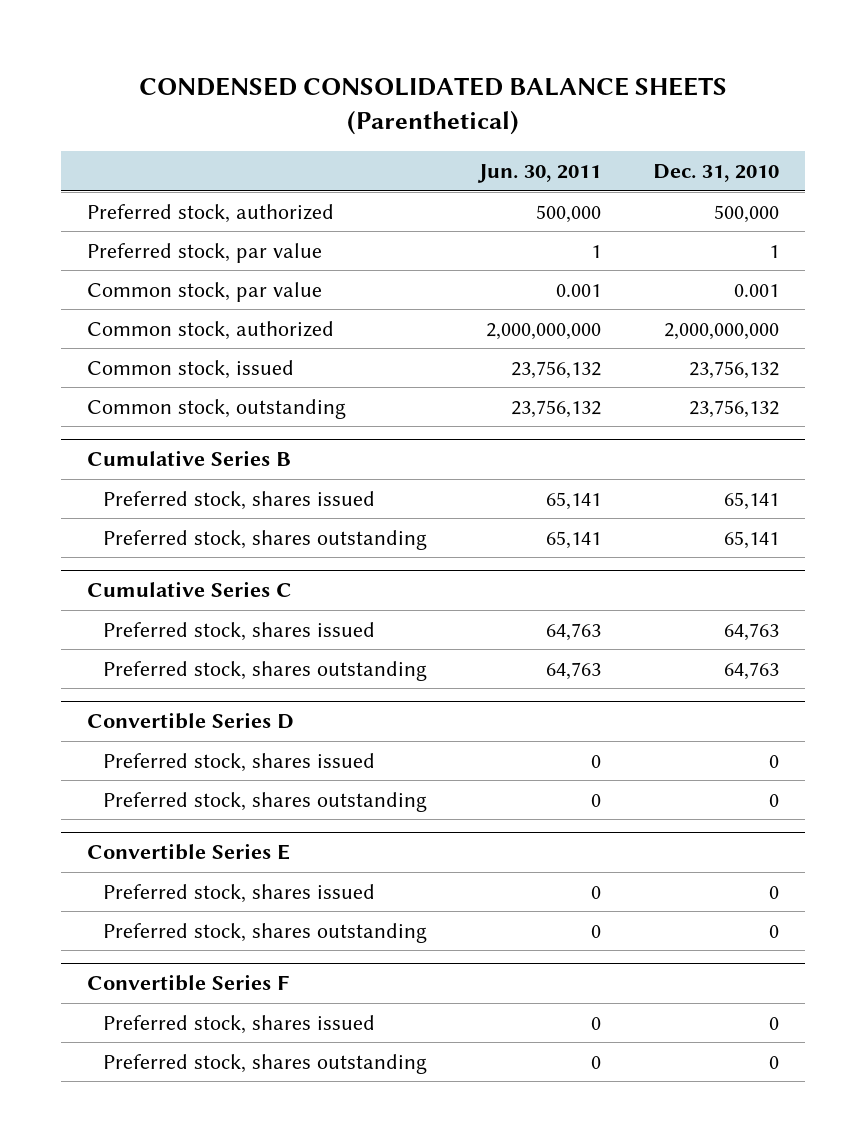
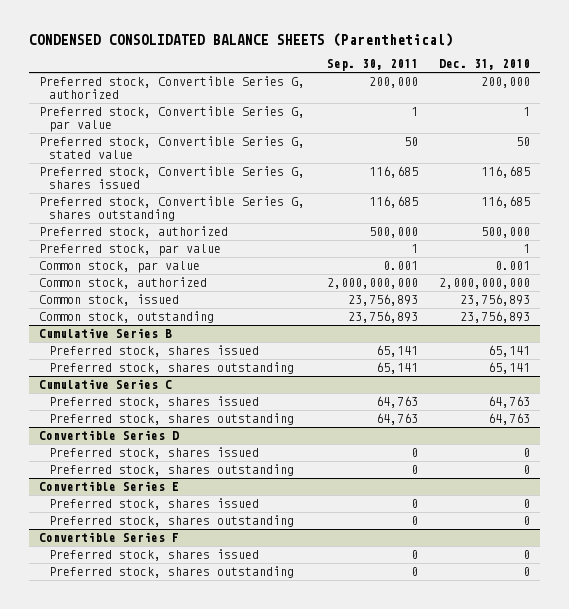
- | Jun. 30, 2011 | Dec. 31, 2010
+ | Sep. 30, 2011 | Dec. 31, 2010
+ Preferred stock, Convertible Series G, authorized | 200,000 | 200,000
+ Preferred stock, Convertible Series G, par value | 1 | 1
+ Preferred stock, Convertible Series G, stated value | 50 | 50
+ Preferred stock, Convertible Series G, shares issued | 116,685 | 116,685
+ Preferred stock, Convertible Series G, shares outstanding | 116,685 | 116,685
- Common stock, issued | 23,756,132 | 23,756,132
- Common stock, outstanding | 23,756,132 | 23,756,132
+ Common stock, issued | 23,756,893 | 23,756,893
+ Common stock, outstanding | 23,756,893 | 23,756,893

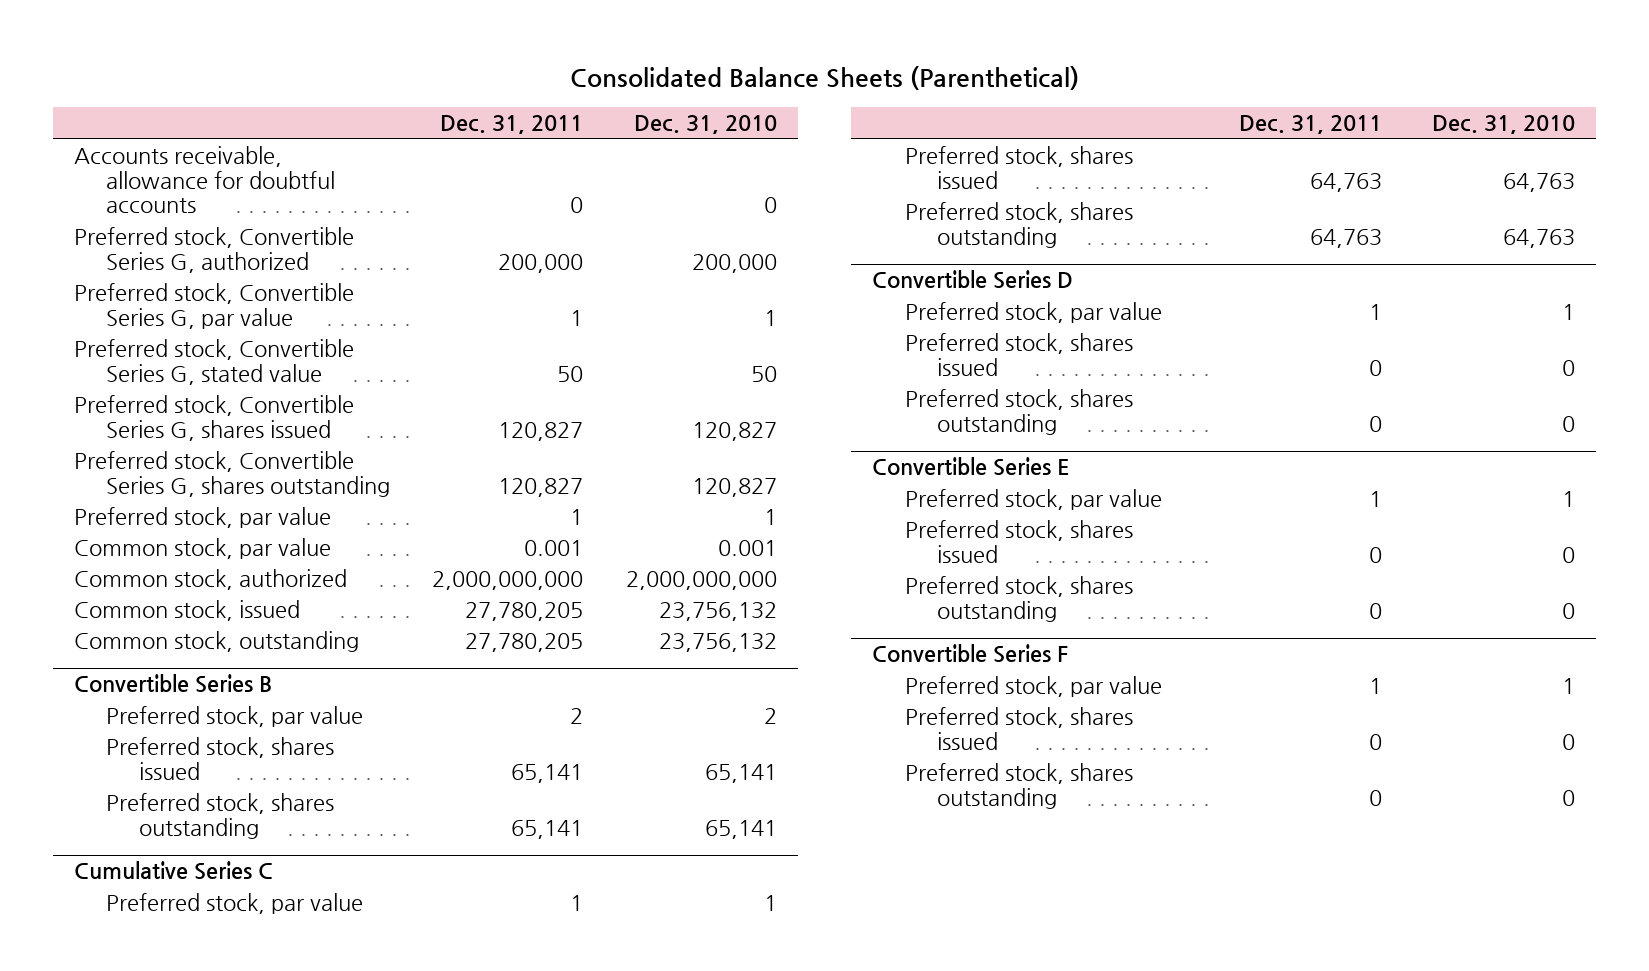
- CONDENSED CONSOLIDATED BALANCE SHEETS (Parenthetical)
+ Consolidated Balance Sheets (Parenthetical)
- | Sep. 30, 2011 | Dec. 31, 2010
+ | Dec. 31, 2011 | Dec. 31, 2010
+ Accounts receivable, allowance for doubtful accounts | 0 | 0
- Preferred stock, Convertible Series G, shares issued | 116,685 | 116,685
- Preferred stock, Convertible Series G, shares outstanding | 116,685 | 116,685
- Preferred stock, authorized | 500,000 | 500,000
+ Preferred stock, Convertible Series G, shares issued | 120,827 | 120,827
+ Preferred stock, Convertible Series G, shares outstanding | 120,827 | 120,827
- Common stock, issued | 23,756,893 | 23,756,893
- Common stock, outstanding | 23,756,893 | 23,756,893
- Cumulative Series B
+ Common stock, issued | 27,780,205 | 23,756,132
+ Common stock, outstanding | 27,780,205 | 23,756,132
+ Convertible Series B
+ Preferred stock, par value | 2 | 2
@ Cumulative Series C
+ Preferred stock, par value | 1 | 1
@ Convertible Series D
+ Preferred stock, par value | 1 | 1
@ Convertible Series E
+ Preferred stock, par value | 1 | 1
@ Convertible Series F
+ Preferred stock, par value | 1 | 1

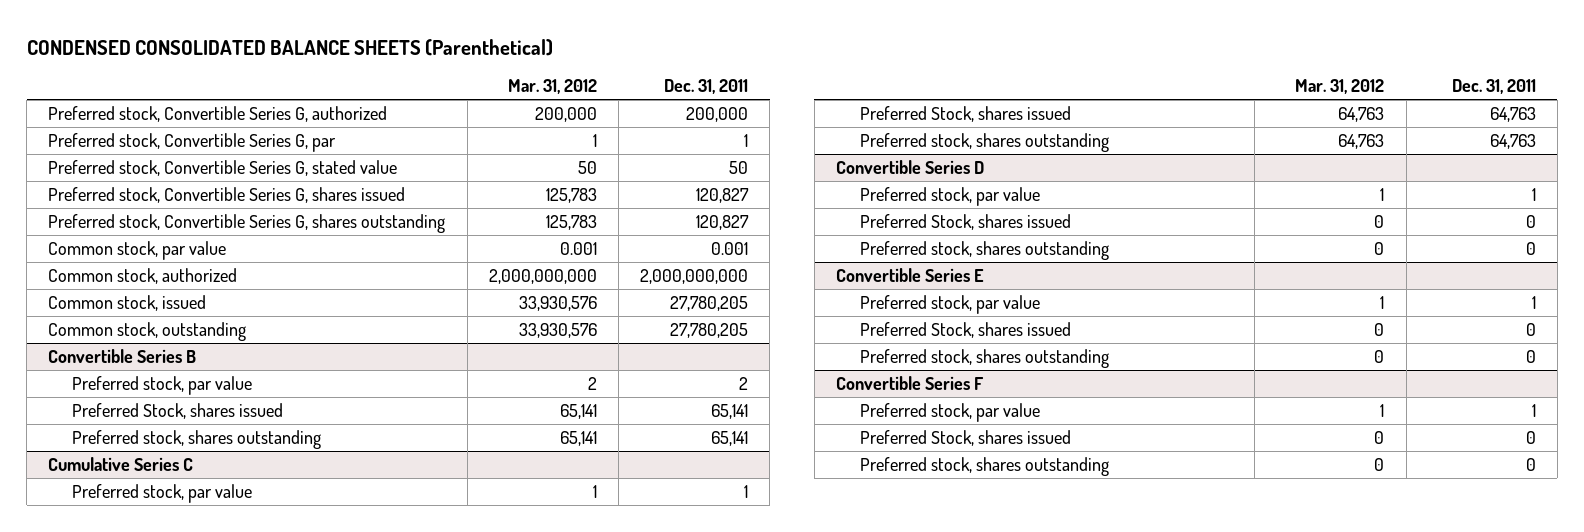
- Consolidated Balance Sheets (Parenthetical)
+ CONDENSED CONSOLIDATED BALANCE SHEETS (Parenthetical)
- | Dec. 31, 2011 | Dec. 31, 2010
+ | Mar. 31, 2012 | Dec. 31, 2011
- Accounts receivable, allowance for doubtful accounts | 0 | 0
- Preferred stock, Convertible Series G, par value | 1 | 1
+ Preferred stock, Convertible Series G, par | 1 | 1
- Preferred stock, par value | 1 | 1
@ Convertible Series B
- Preferred stock, shares issued | 65,141 | 65,141
+ Preferred Stock, shares issued | 65,141 | 65,141
@ Cumulative Series C
- Preferred stock, shares issued | 64,763 | 64,763
+ Preferred Stock, shares issued | 64,763 | 64,763
@ Convertible Series D
- Preferred stock, shares issued | 0 | 0
+ Preferred Stock, shares issued | 0 | 0
@ Convertible Series E
- Preferred stock, shares issued | 0 | 0
+ Preferred Stock, shares issued | 0 | 0
@ Convertible Series F
- Preferred stock, shares issued | 0 | 0
+ Preferred Stock, shares issued | 0 | 0

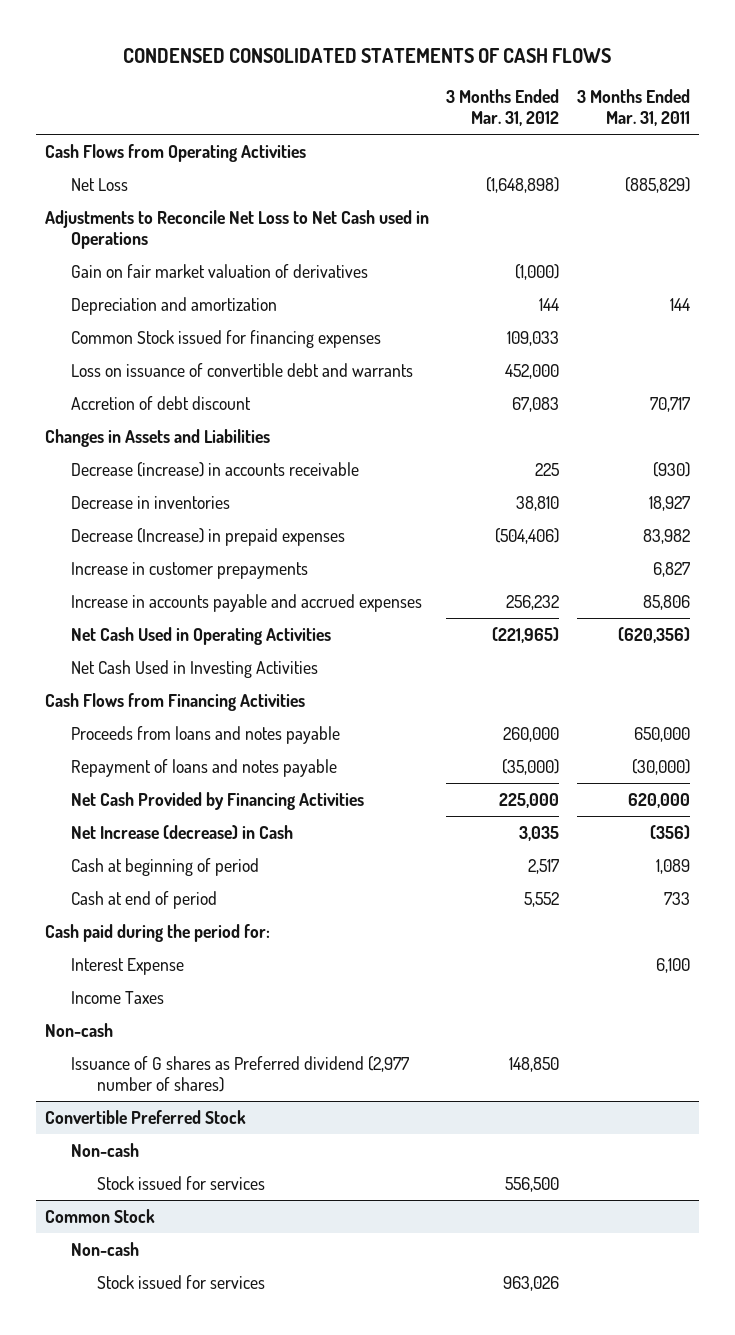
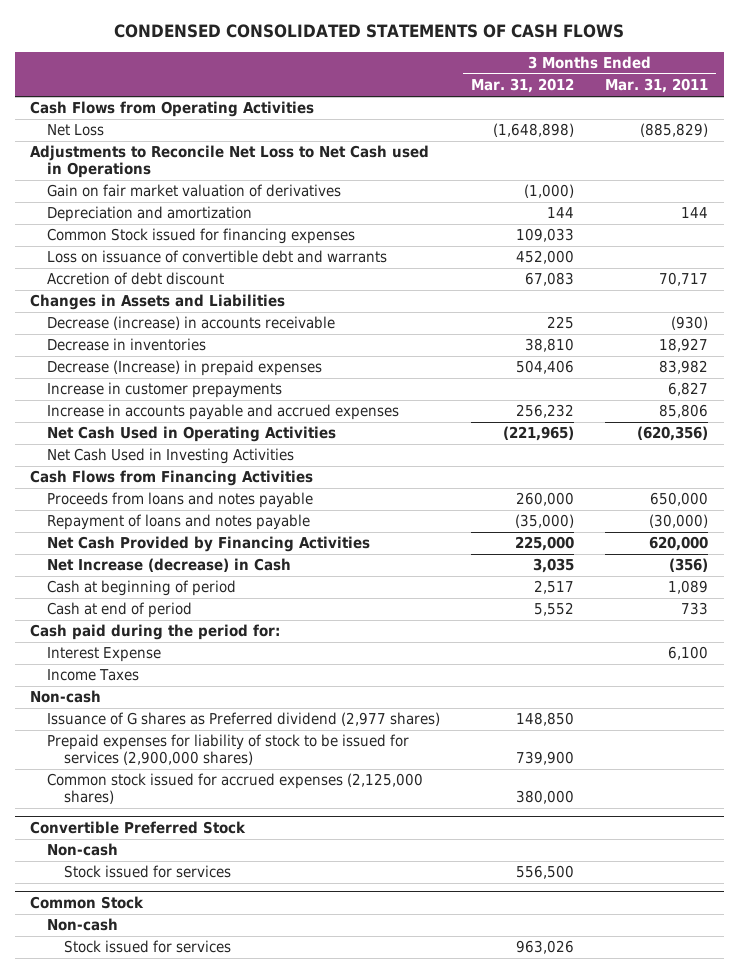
- Decrease (Increase) in prepaid expenses | (504,406) | 83,982
+ Decrease (Increase) in prepaid expenses | 504,406 | 83,982
- Issuance of G shares as Preferred dividend (2,977 number of shares) | 148,850 |
+ Issuance of G shares as Preferred dividend (2,977 shares) | 148,850 |
+ Prepaid expenses for liability of stock to be issued for services (2,900,000 shares) | 739,900 |
+ Common stock issued for accrued expenses (2,125,000 shares) | 380,000 |

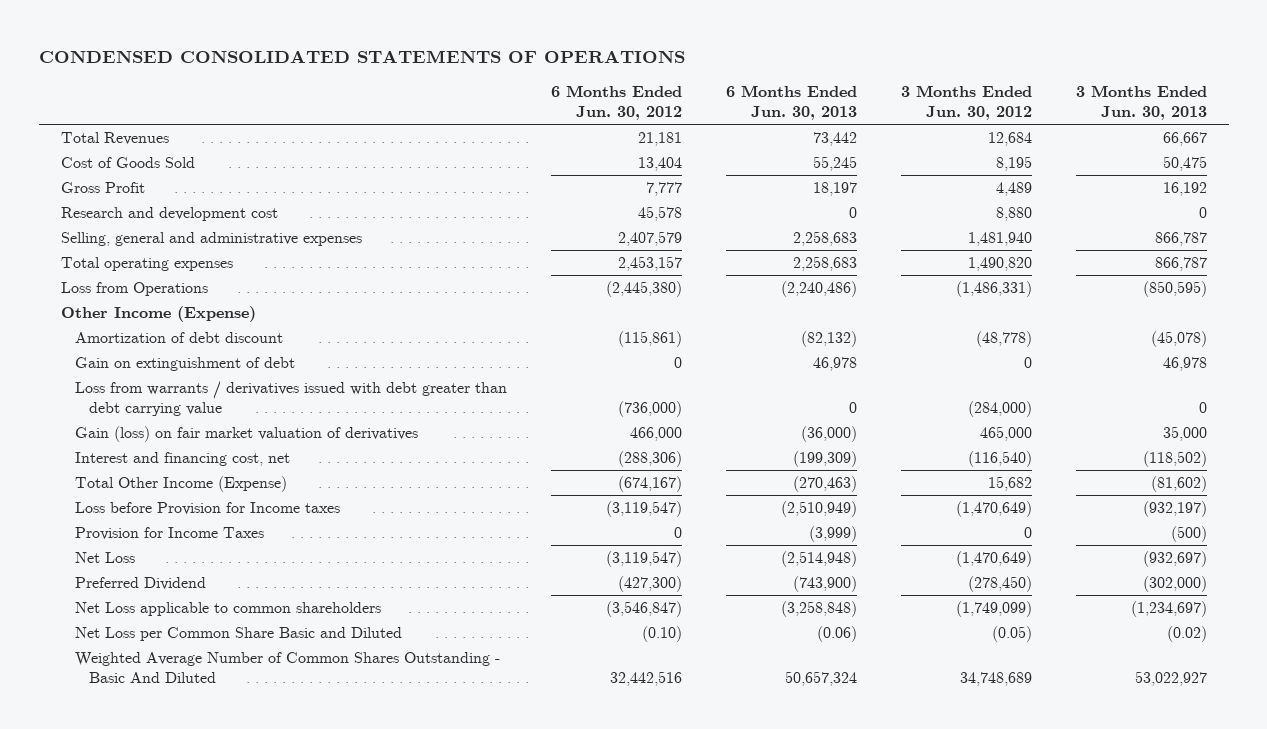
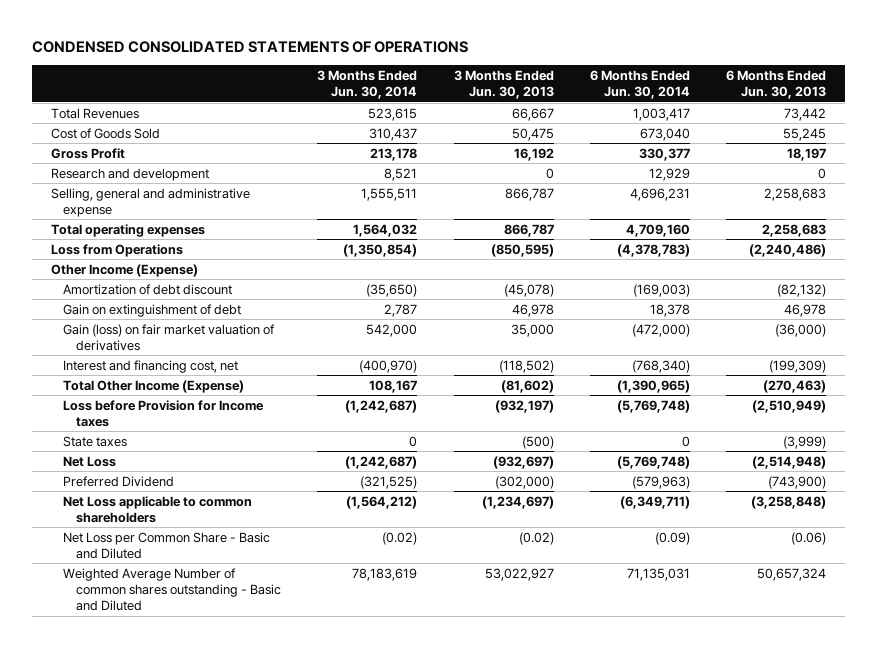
- | 6 Months Ended Jun. 30, 2012 | 6 Months Ended Jun. 30, 2013 | 3 Months Ended Jun. 30, 2012 | 3 Months Ended Jun. 30, 2013
+ | 3 Months Ended Jun. 30, 2014 | 3 Months Ended Jun. 30, 2013 | 6 Months Ended Jun. 30, 2014 | 6 Months Ended Jun. 30, 2013
- Research and development cost | 45,578 | 0 | 8,880 | 0
- Selling, general and administrative expenses | 2,407,579 | 2,258,683 | 1,481,940 | 866,787
+ Research and development | 8,521 | 0 | 12,929 | 0
+ Selling, general and administrative expense | 1,555,511 | 866,787 | 4,696,231 | 2,258,683
- Loss from warrants / derivatives issued with debt greater than debt carrying value | (736,000) | 0 | (284,000) | 0
- Provision for Income Taxes | 0 | (3,999) | 0 | (500)
+ State taxes | 0 | (500) | 0 | (3,999)
- Net Loss per Common Share Basic and Diluted | (0.10) | (0.06) | (0.05) | (0.02)
- Weighted Average Number of Common Shares Outstanding - Basic And Diluted | 32,442,516 | 50,657,324 | 34,748,689 | 53,022,927
+ Net Loss per Common Share - Basic and Diluted | (0.02) | (0.02) | (0.09) | (0.06)
+ Weighted Average Number of common shares outstanding - Basic and Diluted | 78,183,619 | 53,022,927 | 71,135,031 | 50,657,324

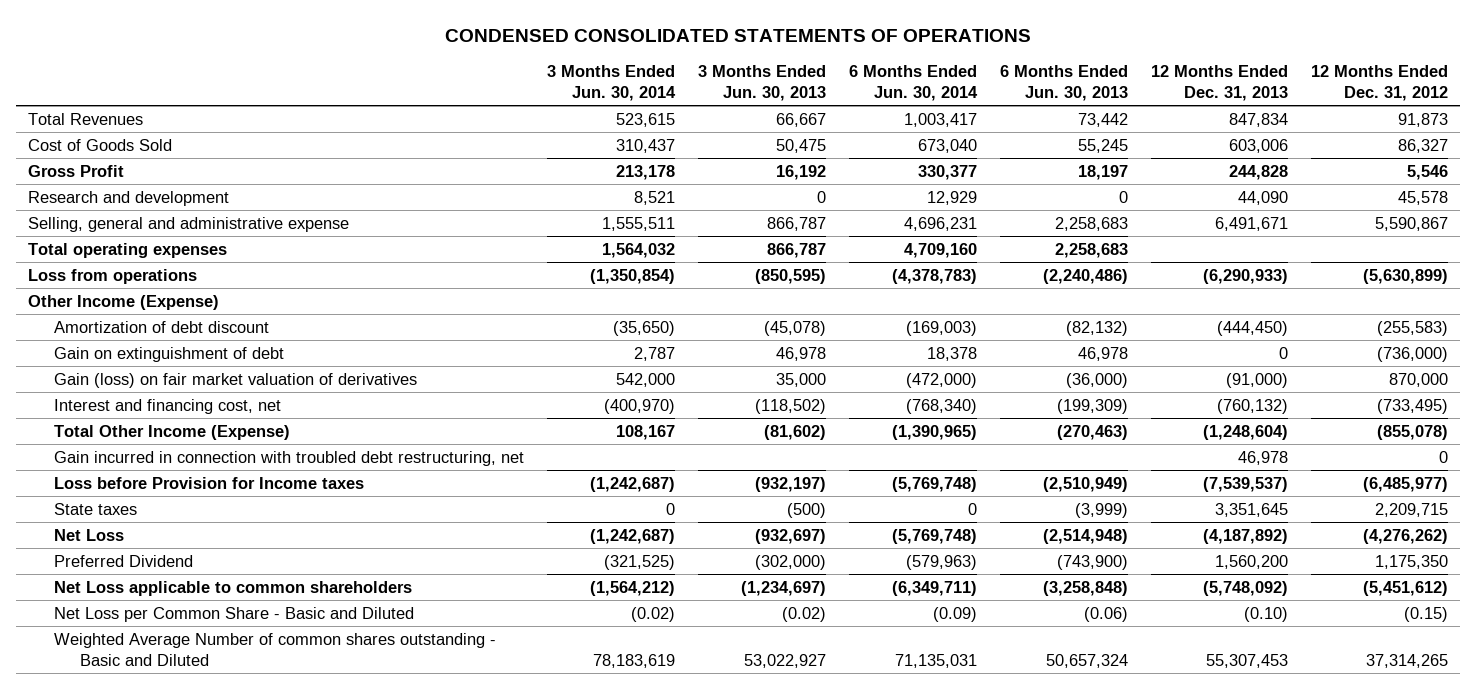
- | 3 Months Ended Jun. 30, 2014 | 3 Months Ended Jun. 30, 2013 | 6 Months Ended Jun. 30, 2014 | 6 Months Ended Jun. 30, 2013
+ | 3 Months Ended Jun. 30, 2014 | 3 Months Ended Jun. 30, 2013 | 6 Months Ended Jun. 30, 2014 | 6 Months Ended Jun. 30, 2013 | 12 Months Ended Dec. 31, 2013 | 12 Months Ended Dec. 31, 2012
- Loss from Operations | (1,350,854) | (850,595) | (4,378,783) | (2,240,486)
+ Loss from operations | (1,350,854) | (850,595) | (4,378,783) | (2,240,486) | (6,290,933) | (5,630,899)
+ Gain incurred in connection with troubled debt restructuring, net | | | | | 46,978 | 0

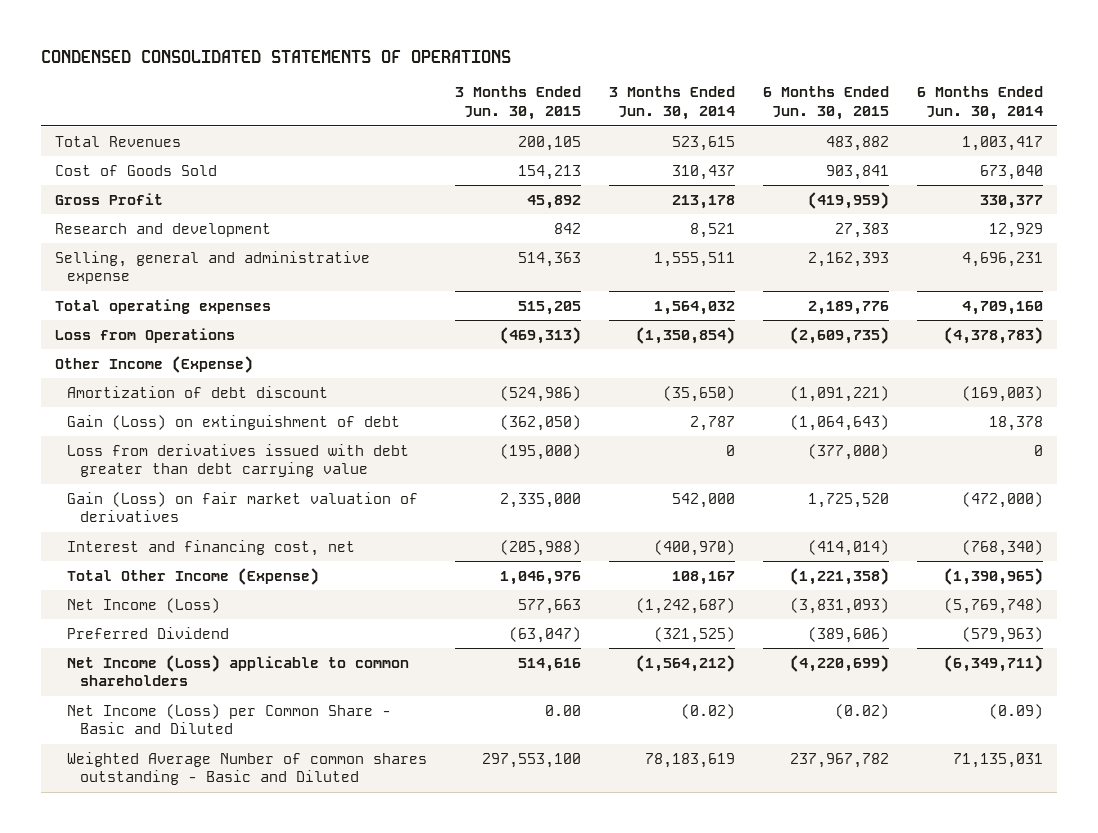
- | 3 Months Ended Jun. 30, 2014 | 3 Months Ended Jun. 30, 2013 | 6 Months Ended Jun. 30, 2014 | 6 Months Ended Jun. 30, 2013 | 12 Months Ended Dec. 31, 2013 | 12 Months Ended Dec. 31, 2012
+ | 3 Months Ended Jun. 30, 2015 | 3 Months Ended Jun. 30, 2014 | 6 Months Ended Jun. 30, 2015 | 6 Months Ended Jun. 30, 2014
- Loss from operations | (1,350,854) | (850,595) | (4,378,783) | (2,240,486) | (6,290,933) | (5,630,899)
+ Loss from Operations | (469,313) | (1,350,854) | (2,609,735) | (4,378,783)
- Gain on extinguishment of debt | 2,787 | 46,978 | 18,378 | 46,978 | 0 | (736,000)
- Gain (loss) on fair market valuation of derivatives | 542,000 | 35,000 | (472,000) | (36,000) | (91,000) | 870,000
+ Gain (Loss) on extinguishment of debt | (362,050) | 2,787 | (1,064,643) | 18,378
+ Loss from derivatives issued with debt greater than debt carrying value | (195,000) | 0 | (377,000) | 0
+ Gain (Loss) on fair market valuation of derivatives | 2,335,000 | 542,000 | 1,725,520 | (472,000)
- Gain incurred in connection with troubled debt restructuring, net | | | | | 46,978 | 0
- Loss before Provision for Income taxes | (1,242,687) | (932,197) | (5,769,748) | (2,510,949) | (7,539,537) | (6,485,977)
- State taxes | 0 | (500) | 0 | (3,999) | 3,351,645 | 2,209,715
- Net Loss | (1,242,687) | (932,697) | (5,769,748) | (2,514,948) | (4,187,892) | (4,276,262)
+ Net Income (Loss) | 577,663 | (1,242,687) | (3,831,093) | (5,769,748)
- Net Loss applicable to common shareholders | (1,564,212) | (1,234,697) | (6,349,711) | (3,258,848) | (5,748,092) | (5,451,612)
- Net Loss per Common Share - Basic and Diluted | (0.02) | (0.02) | (0.09) | (0.06) | (0.10) | (0.15)
+ Net Income (Loss) applicable to common shareholders | 514,616 | (1,564,212) | (4,220,699) | (6,349,711)
+ Net Income (Loss) per Common Share - Basic and Diluted | 0.00 | (0.02) | (0.02) | (0.09)

